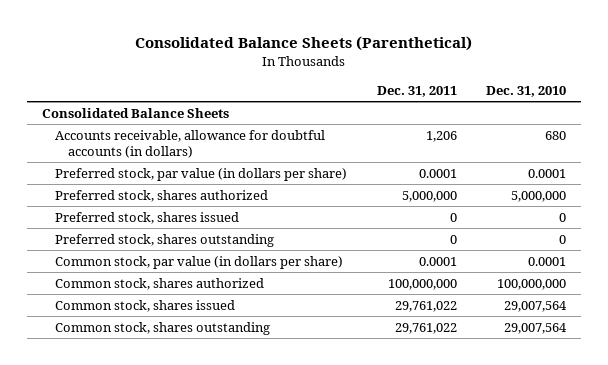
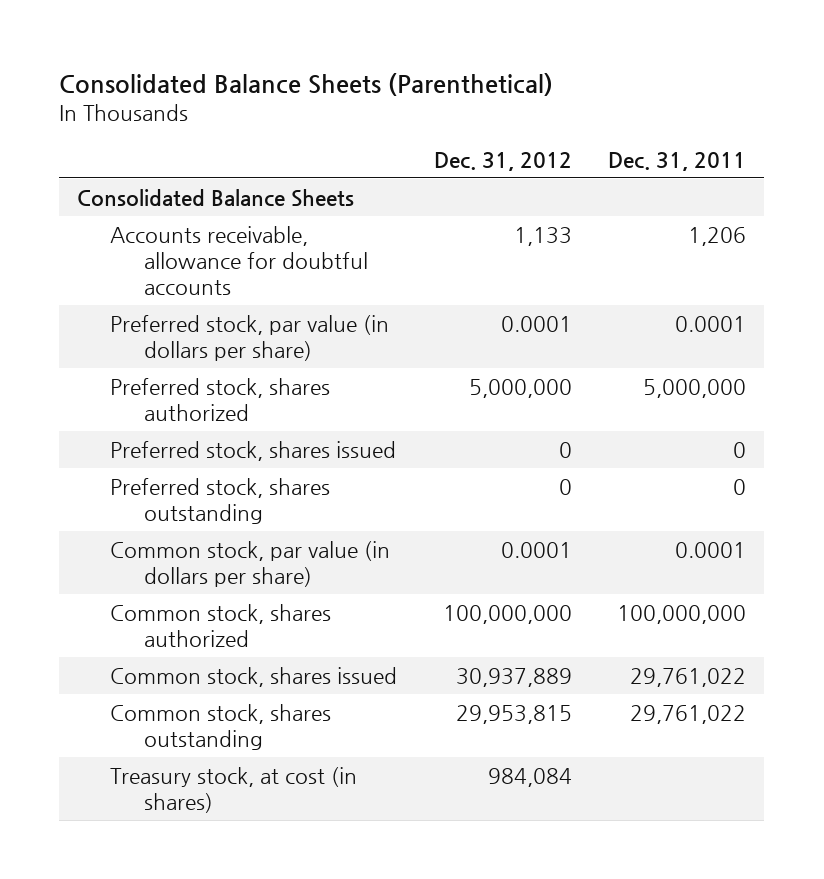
- | Dec. 31, 2011 | Dec. 31, 2010
+ | Dec. 31, 2012 | Dec. 31, 2011
- Accounts receivable, allowance for doubtful accounts (in dollars) | 1,206 | 680
+ Accounts receivable, allowance for doubtful accounts | 1,133 | 1,206
+ Treasury stock, at cost (in shares) | 984,084 |

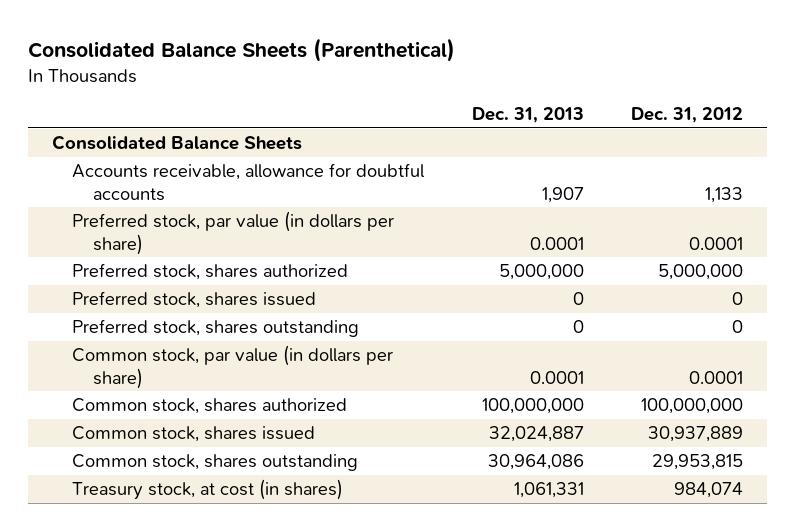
- | Dec. 31, 2012 | Dec. 31, 2011
+ | Dec. 31, 2013 | Dec. 31, 2012
- Treasury stock, at cost (in shares) | 984,084 |
+ Treasury stock, at cost (in shares) | 1,061,331 | 984,074

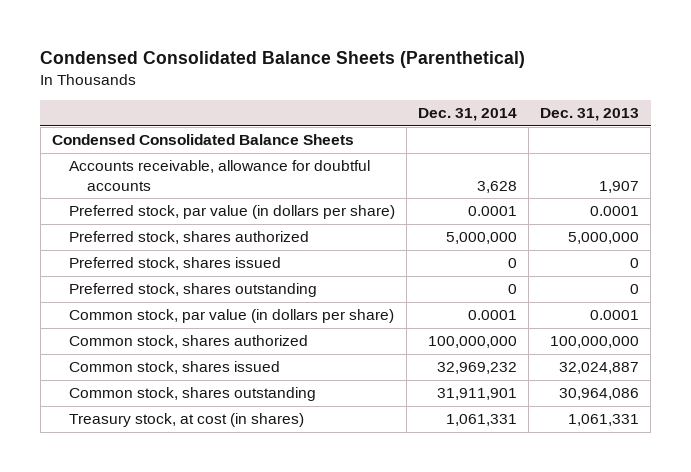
- Consolidated Balance Sheets (Parenthetical)
+ Condensed Consolidated Balance Sheets (Parenthetical)
- | Dec. 31, 2013 | Dec. 31, 2012
+ | Dec. 31, 2014 | Dec. 31, 2013
- Consolidated Balance Sheets
+ Condensed Consolidated Balance Sheets

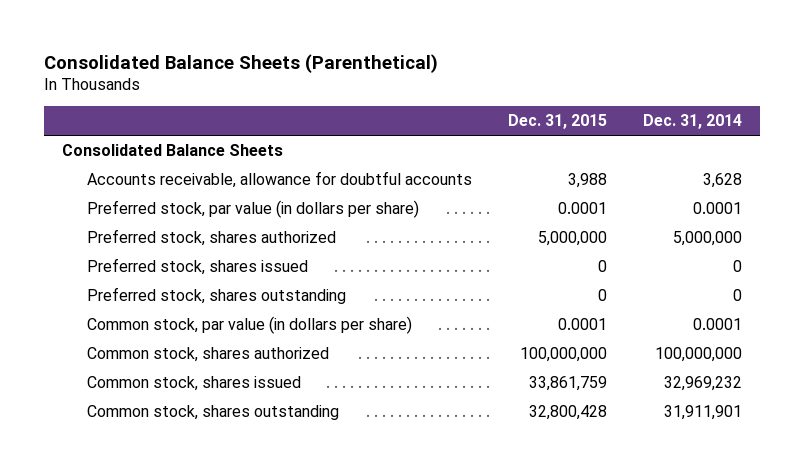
- Condensed Consolidated Balance Sheets (Parenthetical)
+ Consolidated Balance Sheets (Parenthetical)
- | Dec. 31, 2014 | Dec. 31, 2013
+ | Dec. 31, 2015 | Dec. 31, 2014
- Condensed Consolidated Balance Sheets
+ Consolidated Balance Sheets
- Treasury stock, at cost (in shares) | 1,061,331 | 1,061,331

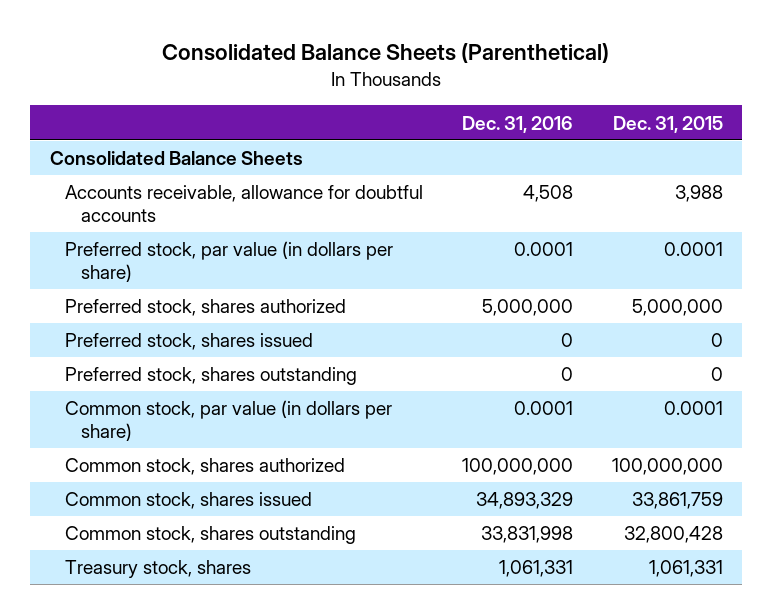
- | Dec. 31, 2015 | Dec. 31, 2014
+ | Dec. 31, 2016 | Dec. 31, 2015
+ Treasury stock, shares | 1,061,331 | 1,061,331

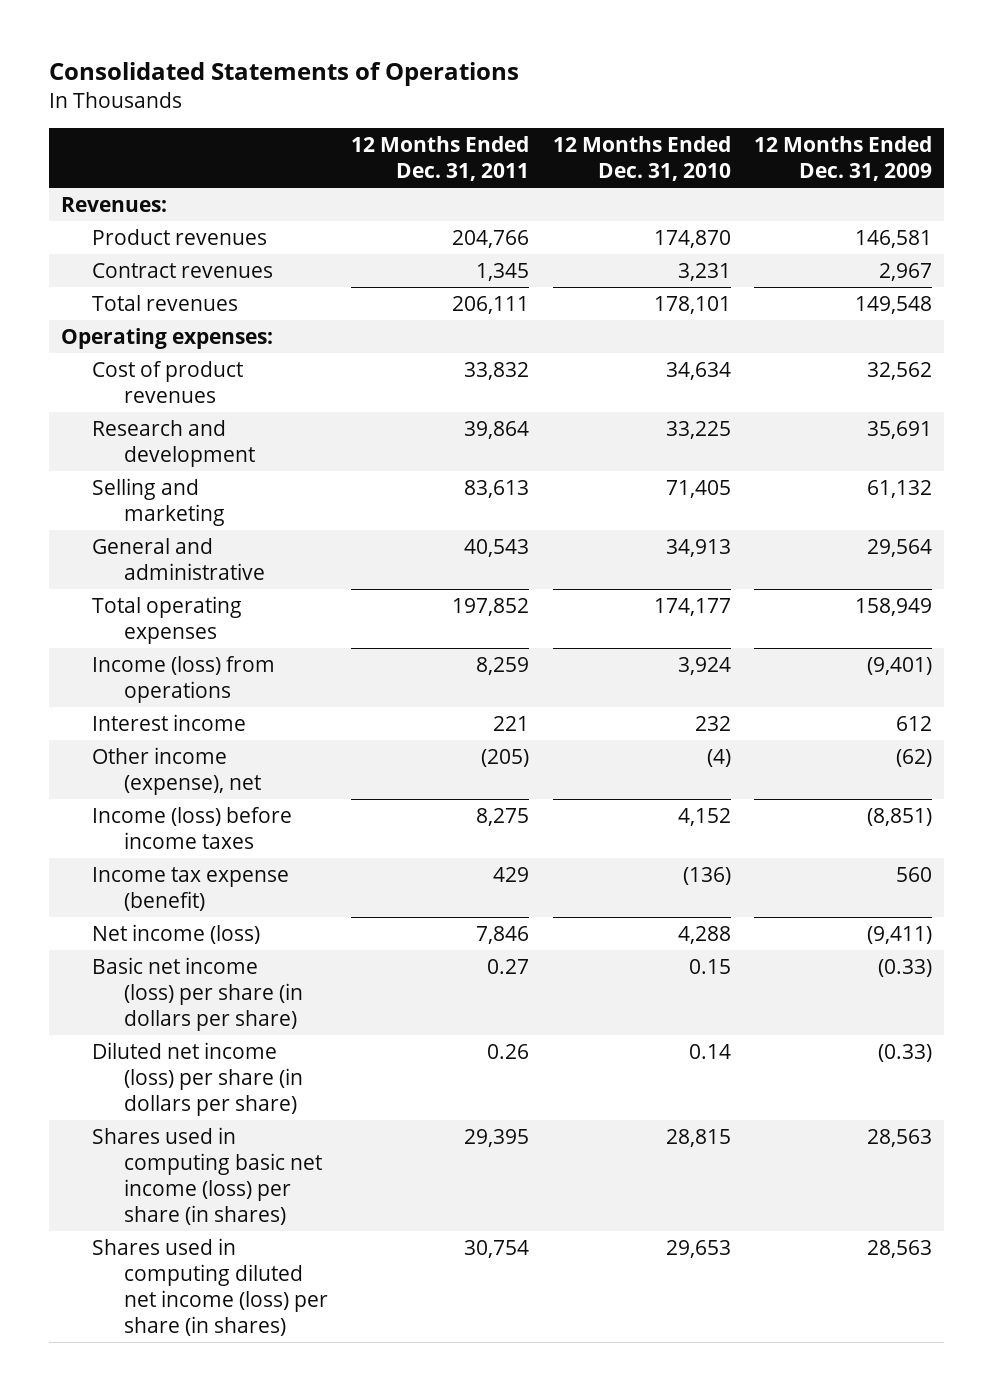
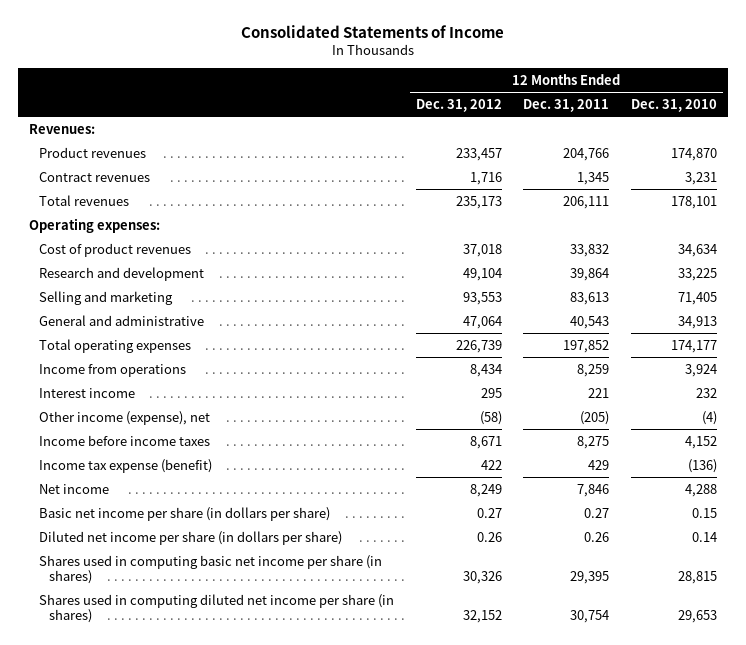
- Consolidated Statements of Operations
+ Consolidated Statements of Income
- | 12 Months Ended Dec. 31, 2011 | 12 Months Ended Dec. 31, 2010 | 12 Months Ended Dec. 31, 2009
+ | 12 Months Ended Dec. 31, 2012 | 12 Months Ended Dec. 31, 2011 | 12 Months Ended Dec. 31, 2010
- Income (loss) from operations | 8,259 | 3,924 | (9,401)
+ Income from operations | 8,434 | 8,259 | 3,924
- Income (loss) before income taxes | 8,275 | 4,152 | (8,851)
+ Income before income taxes | 8,671 | 8,275 | 4,152
- Net income (loss) | 7,846 | 4,288 | (9,411)
- Basic net income (loss) per share (in dollars per share) | 0.27 | 0.15 | (0.33)
- Diluted net income (loss) per share (in dollars per share) | 0.26 | 0.14 | (0.33)
- Shares used in computing basic net income (loss) per share (in shares) | 29,395 | 28,815 | 28,563
- Shares used in computing diluted net income (loss) per share (in shares) | 30,754 | 29,653 | 28,563
+ Net income | 8,249 | 7,846 | 4,288
+ Basic net income per share (in dollars per share) | 0.27 | 0.27 | 0.15
+ Diluted net income per share (in dollars per share) | 0.26 | 0.26 | 0.14
+ Shares used in computing basic net income per share (in shares) | 30,326 | 29,395 | 28,815
+ Shares used in computing diluted net income per share (in shares) | 32,152 | 30,754 | 29,653

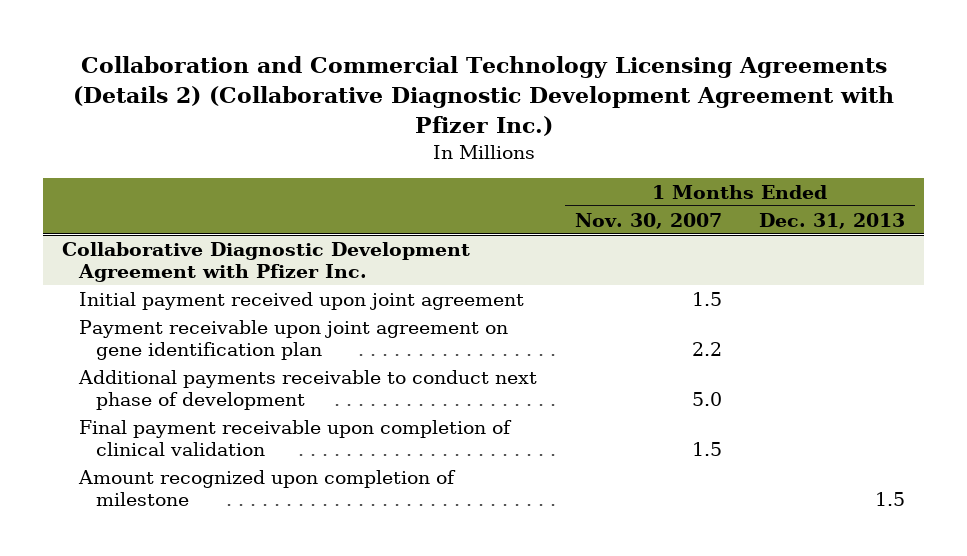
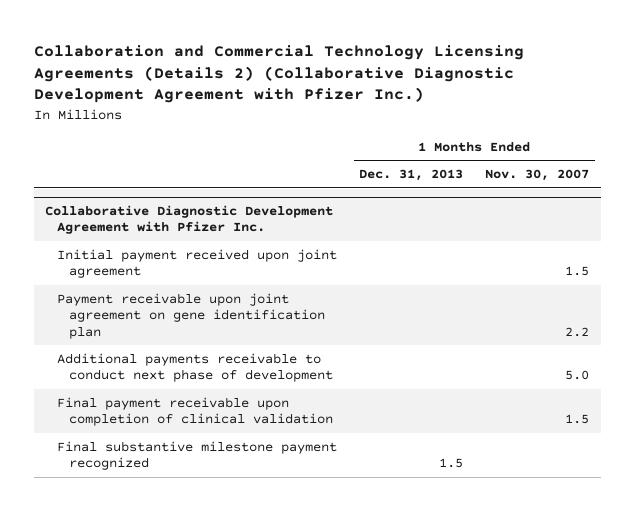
- | 1 Months Ended Nov. 30, 2007 | 1 Months Ended Dec. 31, 2013
+ | 1 Months Ended Dec. 31, 2013 | 1 Months Ended Nov. 30, 2007
@ Collaborative Diagnostic Development Agreement with Pfizer Inc.
- Amount recognized upon completion of milestone | | 1.5
+ Final substantive milestone payment recognized | 1.5 |

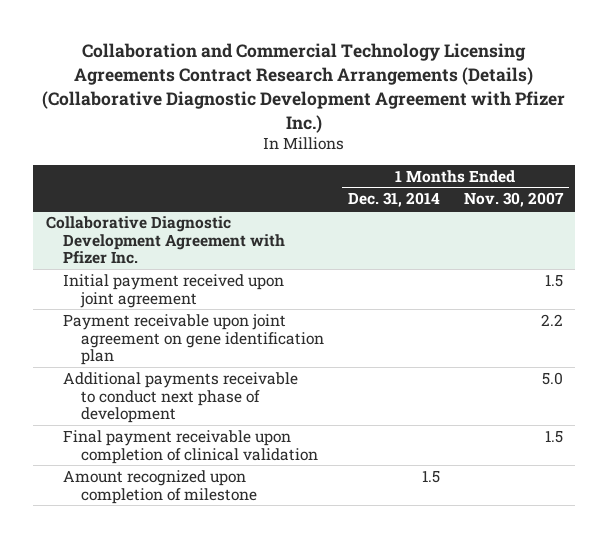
- Collaboration and Commercial Technology Licensing Agreements (Details 2) (Collaborative Diagnostic Development Agreement with Pfizer Inc.)
+ Collaboration and Commercial Technology Licensing Agreements Contract Research Arrangements (Details) (Collaborative Diagnostic Development Agreement with Pfizer Inc.)
- | 1 Months Ended Dec. 31, 2013 | 1 Months Ended Nov. 30, 2007
+ | 1 Months Ended Dec. 31, 2014 | 1 Months Ended Nov. 30, 2007
@ Collaborative Diagnostic Development Agreement with Pfizer Inc.
- Final substantive milestone payment recognized | 1.5 |
+ Amount recognized upon completion of milestone | 1.5 |

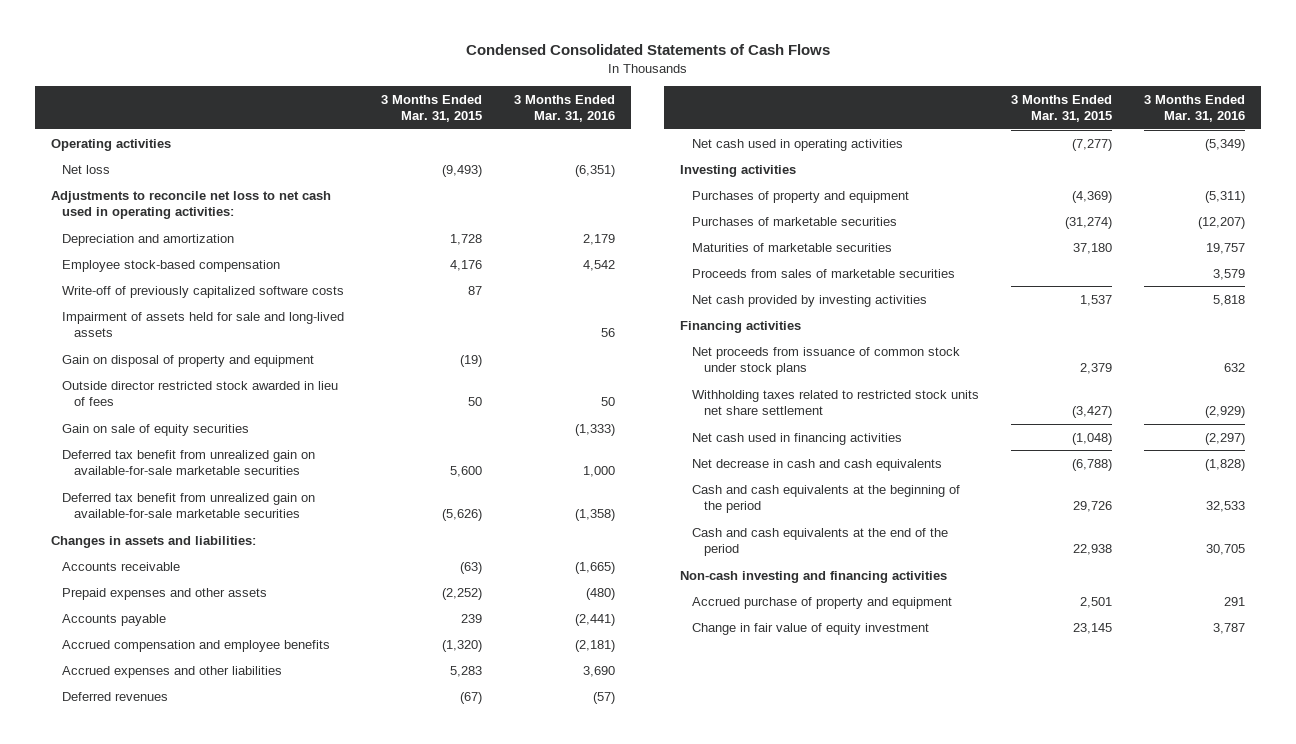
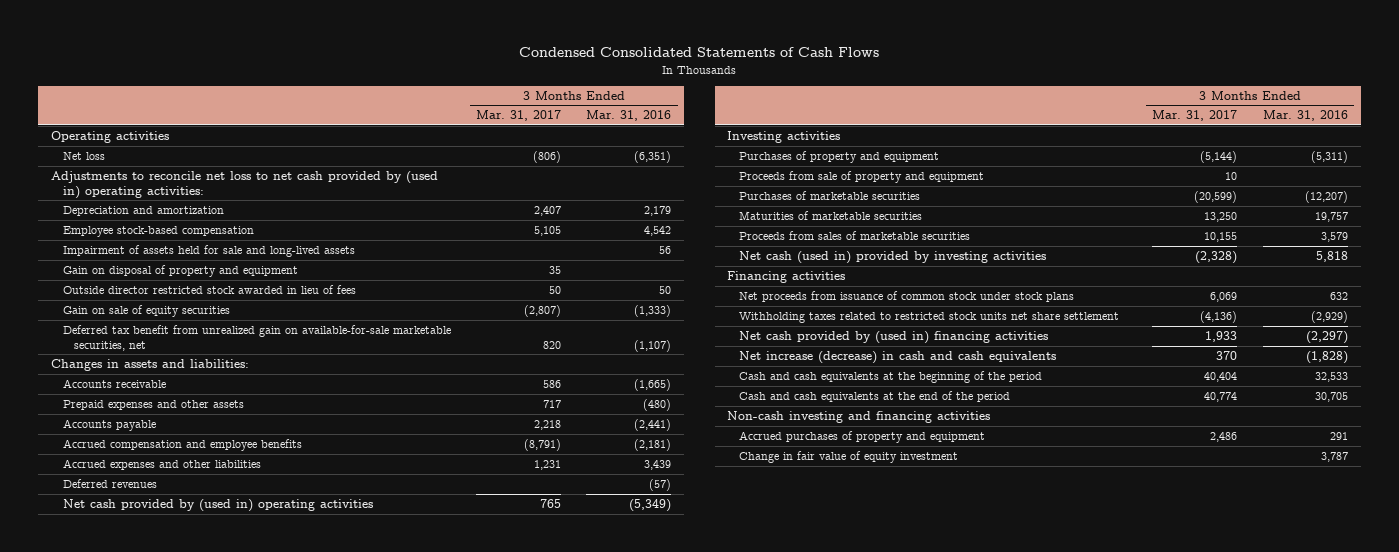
- | 3 Months Ended Mar. 31, 2015 | 3 Months Ended Mar. 31, 2016
+ | 3 Months Ended Mar. 31, 2017 | 3 Months Ended Mar. 31, 2016
- Adjustments to reconcile net loss to net cash used in operating activities:
+ Adjustments to reconcile net loss to net cash provided by (used in) operating activities:
- Write-off of previously capitalized software costs | 87 |
- Deferred tax benefit from unrealized gain on available-for-sale marketable securities | 5,600 | 1,000
- Deferred tax benefit from unrealized gain on available-for-sale marketable securities | (5,626) | (1,358)
+ Deferred tax benefit from unrealized gain on available-for-sale marketable securities, net | 820 | (1,107)
- Accrued expenses and other liabilities | 5,283 | 3,690
+ Accrued expenses and other liabilities | 1,231 | 3,439
- Net cash used in operating activities | (7,277) | (5,349)
+ Net cash provided by (used in) operating activities | 765 | (5,349)
+ Proceeds from sale of property and equipment | 10 |
- Net cash provided by investing activities | 1,537 | 5,818
+ Net cash (used in) provided by investing activities | (2,328) | 5,818
- Net cash used in financing activities | (1,048) | (2,297)
- Net decrease in cash and cash equivalents | (6,788) | (1,828)
+ Net cash provided by (used in) financing activities | 1,933 | (2,297)
+ Net increase (decrease) in cash and cash equivalents | 370 | (1,828)
- Accrued purchase of property and equipment | 2,501 | 291
+ Accrued purchases of property and equipment | 2,486 | 291

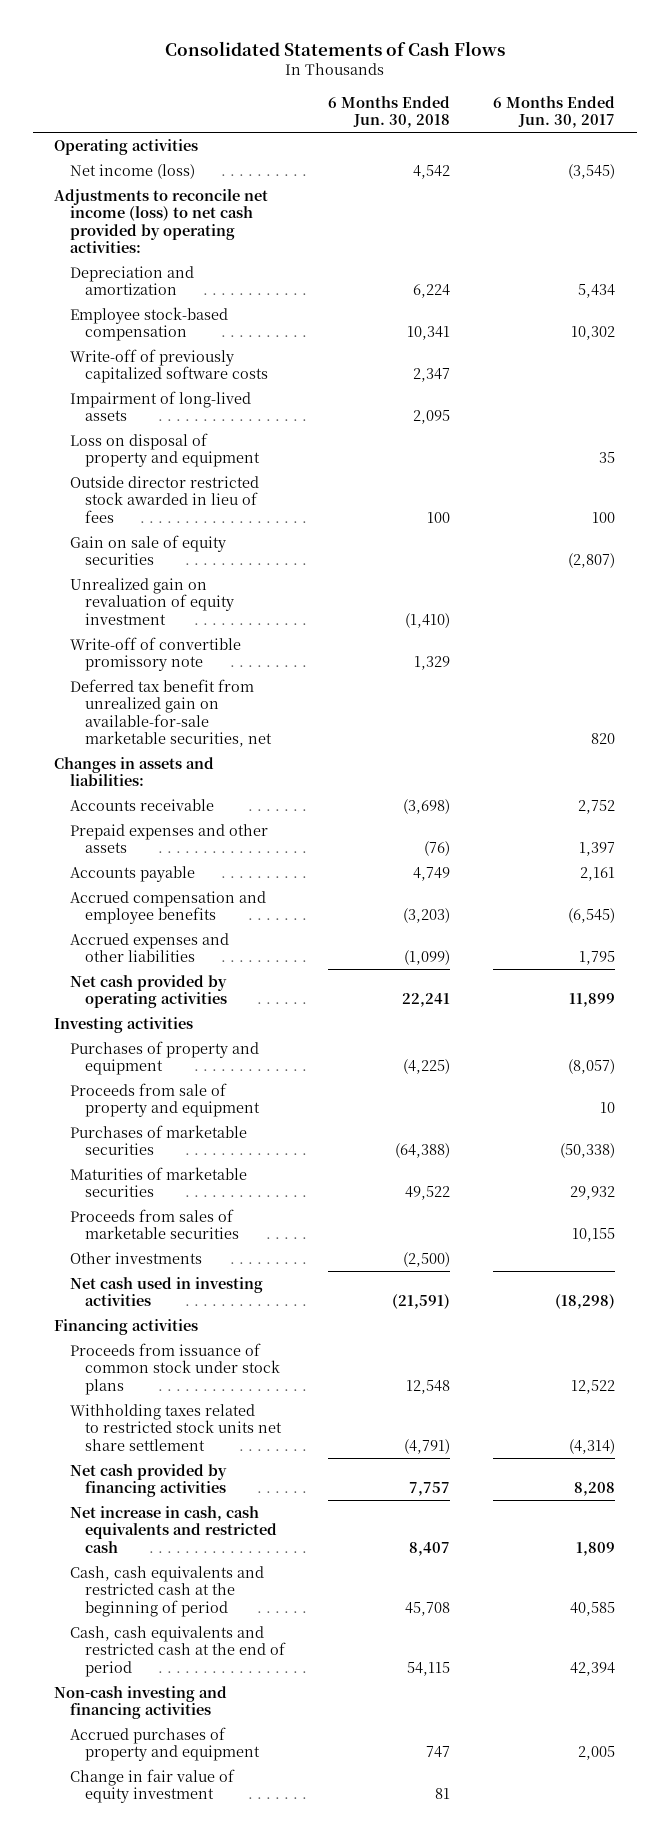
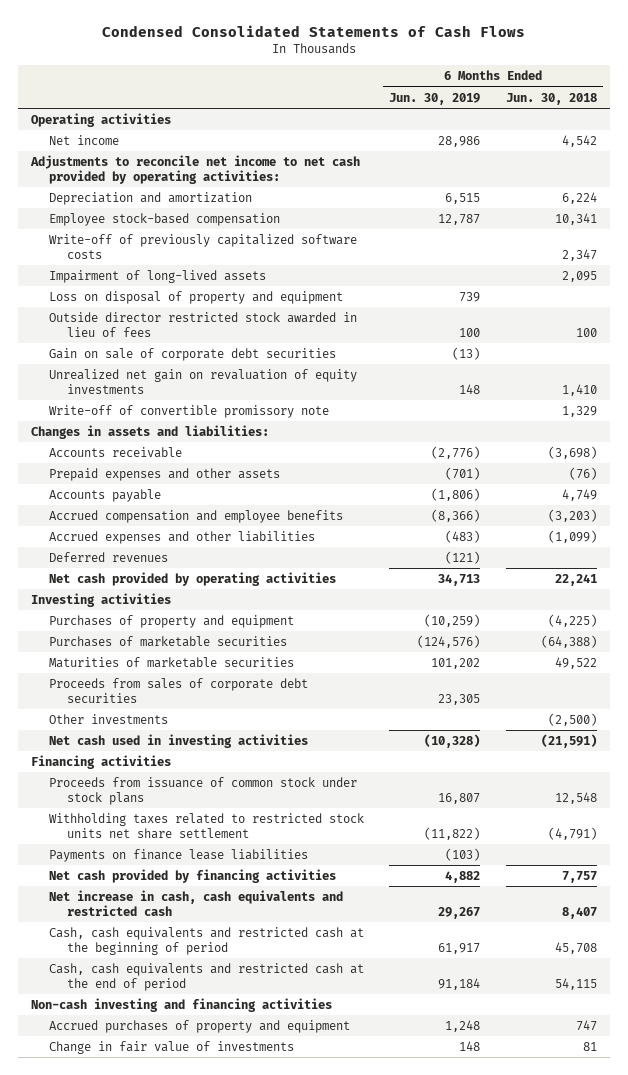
- Consolidated Statements of Cash Flows
+ Condensed Consolidated Statements of Cash Flows
- | 6 Months Ended Jun. 30, 2018 | 6 Months Ended Jun. 30, 2017
+ | 6 Months Ended Jun. 30, 2019 | 6 Months Ended Jun. 30, 2018
- Net income (loss) | 4,542 | (3,545)
- Adjustments to reconcile net income (loss) to net cash provided by operating activities:
+ Net income | 28,986 | 4,542
+ Adjustments to reconcile net income to net cash provided by operating activities:
- Gain on sale of equity securities | | (2,807)
- Unrealized gain on revaluation of equity investment | (1,410) |
+ Gain on sale of corporate debt securities | (13) |
+ Unrealized net gain on revaluation of equity investments | 148 | 1,410
- Deferred tax benefit from unrealized gain on available-for-sale marketable securities, net | | 820
+ Deferred revenues | (121) |
- Proceeds from sale of property and equipment | | 10
- Proceeds from sales of marketable securities | | 10,155
+ Proceeds from sales of corporate debt securities | 23,305 |
+ Payments on finance lease liabilities | (103) |
- Change in fair value of equity investment | 81 |
+ Change in fair value of investments | 148 | 81

